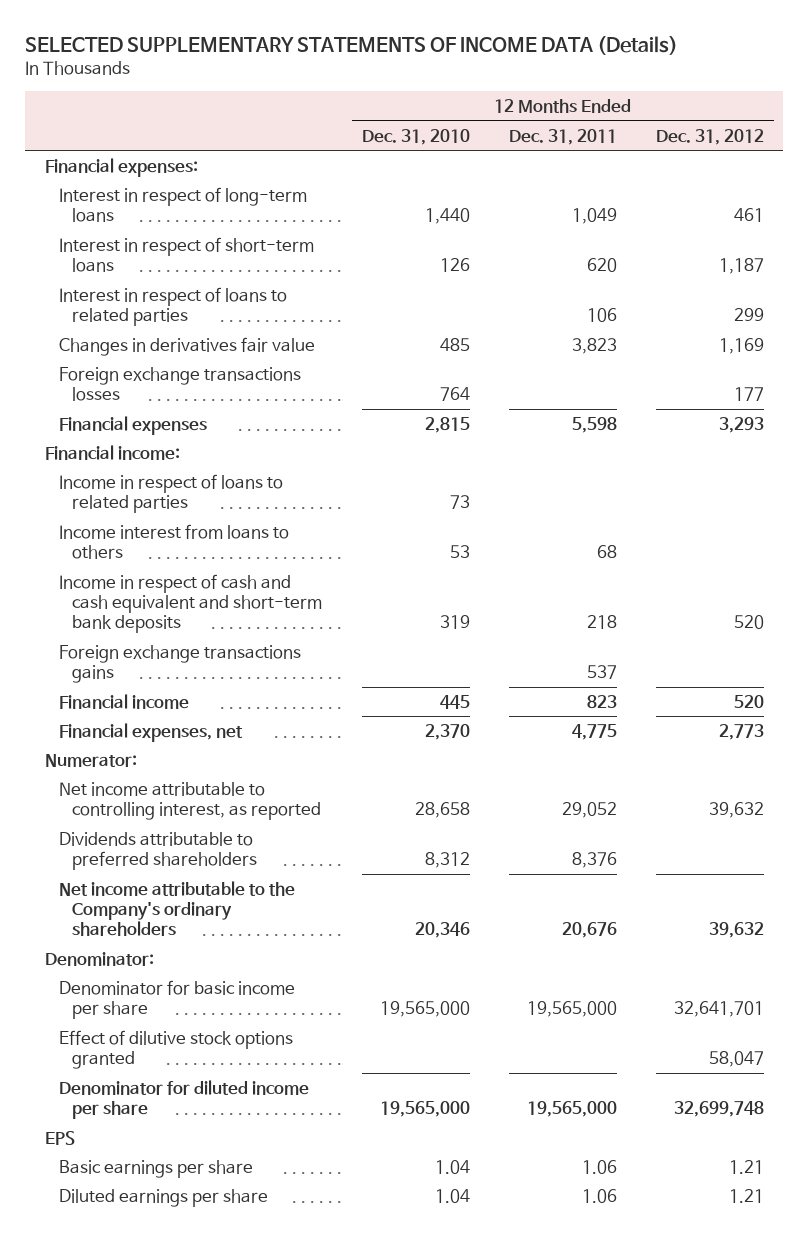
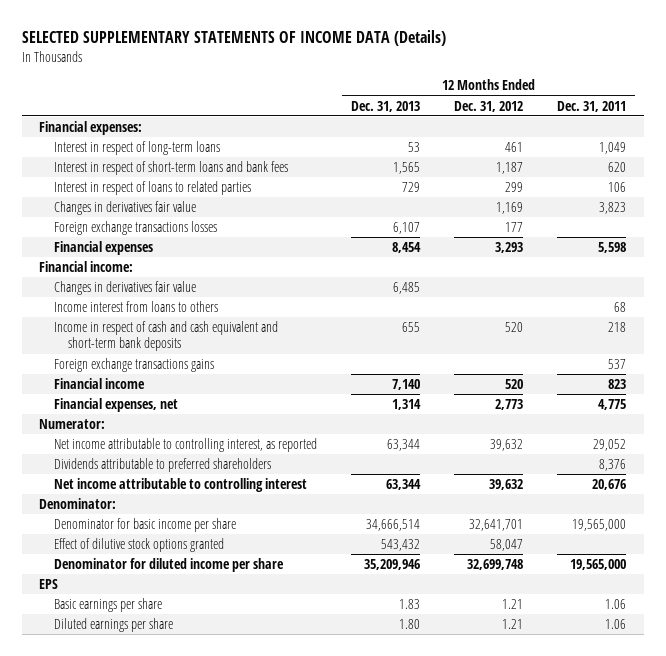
- | 12 Months Ended Dec. 31, 2010 | 12 Months Ended Dec. 31, 2011 | 12 Months Ended Dec. 31, 2012
+ | 12 Months Ended Dec. 31, 2013 | 12 Months Ended Dec. 31, 2012 | 12 Months Ended Dec. 31, 2011
- Interest in respect of short-term loans | 126 | 620 | 1,187
+ Interest in respect of short-term loans and bank fees | 1,565 | 1,187 | 620
- Income in respect of loans to related parties | 73 | |
+ Changes in derivatives fair value | 6,485 | |
- Net income attributable to the Company's ordinary shareholders | 20,346 | 20,676 | 39,632
+ Net income attributable to controlling interest | 63,344 | 39,632 | 20,676

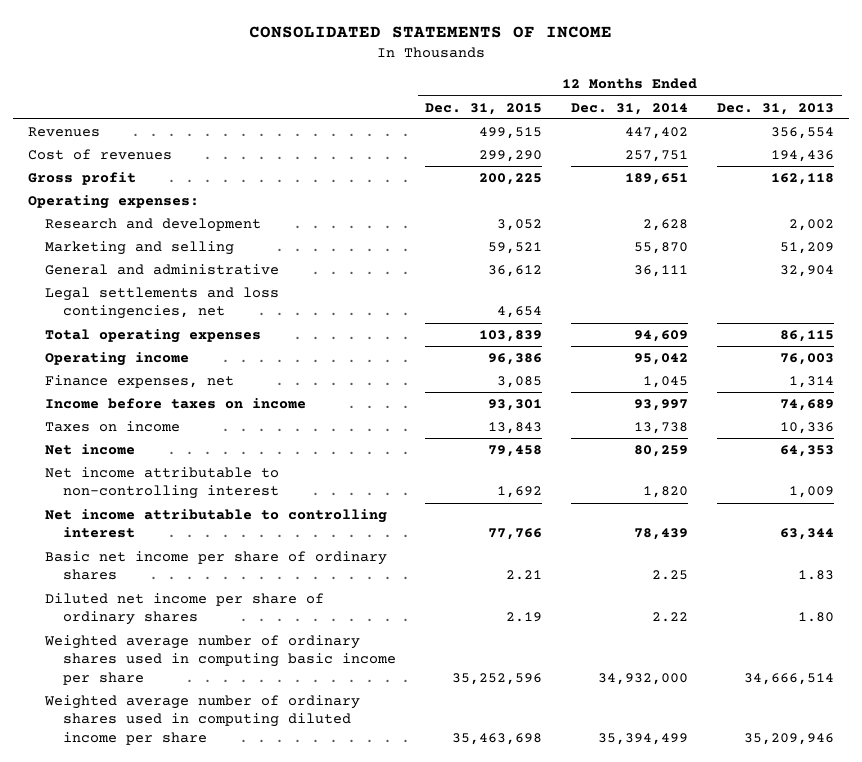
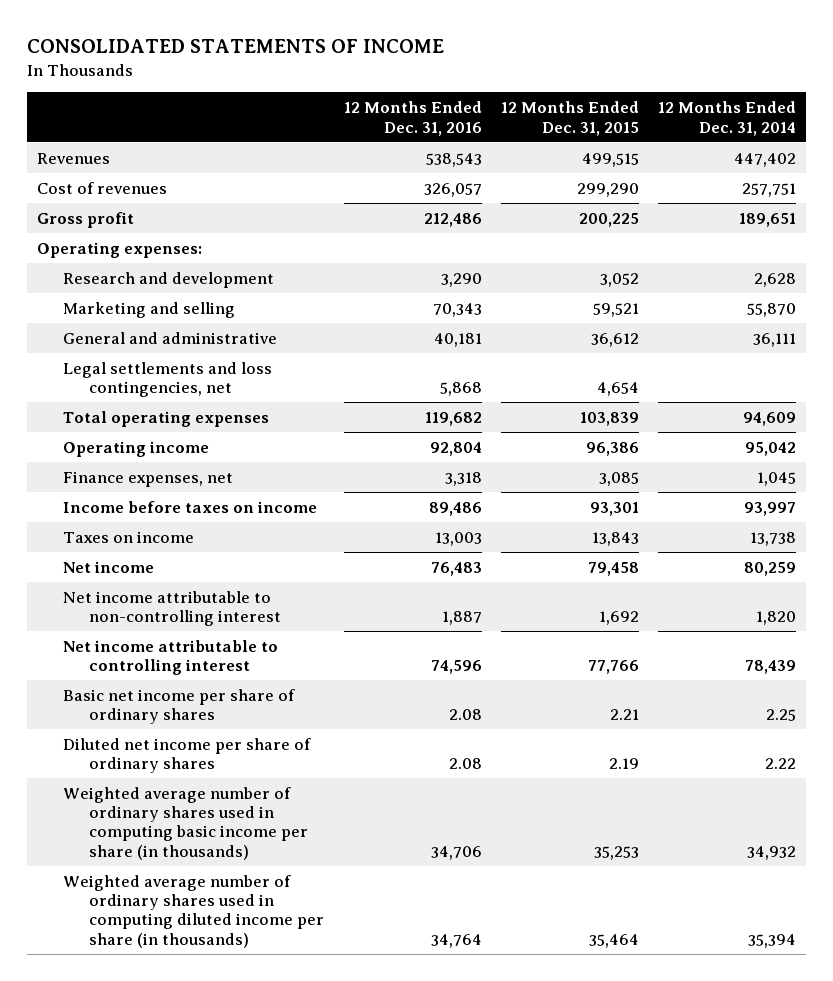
- | 12 Months Ended Dec. 31, 2015 | 12 Months Ended Dec. 31, 2014 | 12 Months Ended Dec. 31, 2013
+ | 12 Months Ended Dec. 31, 2016 | 12 Months Ended Dec. 31, 2015 | 12 Months Ended Dec. 31, 2014
- Weighted average number of ordinary shares used in computing basic income per share | 35,252,596 | 34,932,000 | 34,666,514
- Weighted average number of ordinary shares used in computing diluted income per share | 35,463,698 | 35,394,499 | 35,209,946
+ Weighted average number of ordinary shares used in computing basic income per share (in thousands) | 34,706 | 35,253 | 34,932
+ Weighted average number of ordinary shares used in computing diluted income per share (in thousands) | 34,764 | 35,464 | 35,394

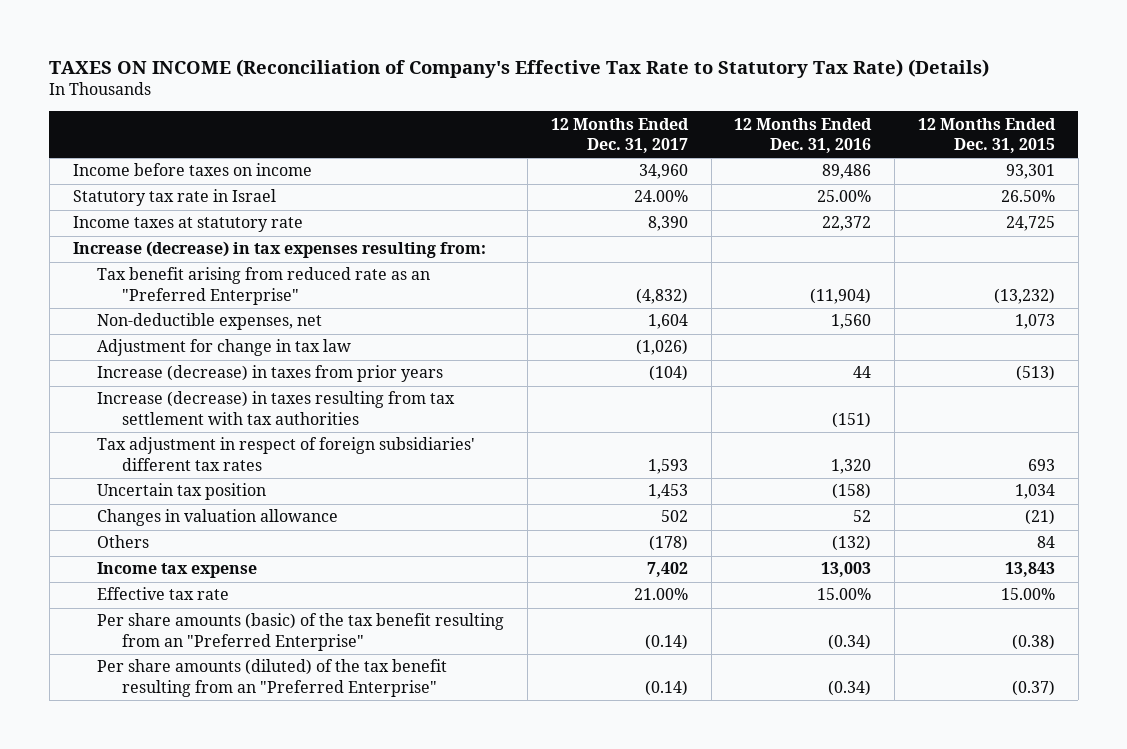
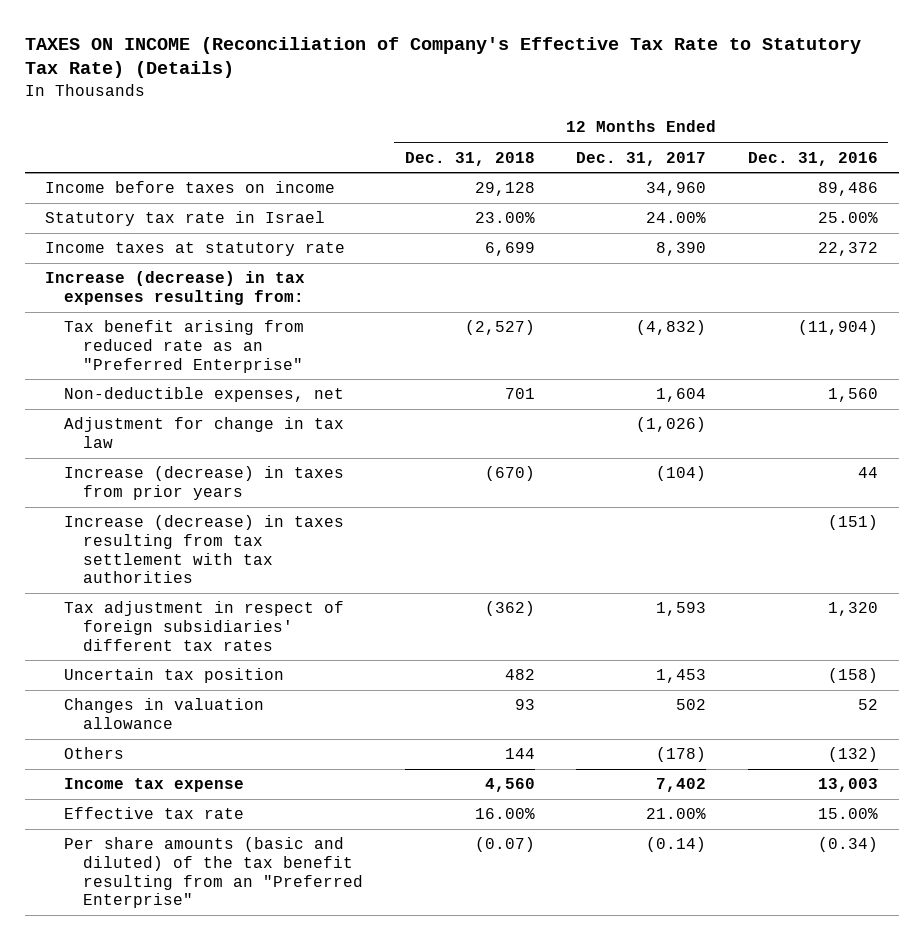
- | 12 Months Ended Dec. 31, 2017 | 12 Months Ended Dec. 31, 2016 | 12 Months Ended Dec. 31, 2015
+ | 12 Months Ended Dec. 31, 2018 | 12 Months Ended Dec. 31, 2017 | 12 Months Ended Dec. 31, 2016
- Per share amounts (basic) of the tax benefit resulting from an "Preferred Enterprise" | (0.14) | (0.34) | (0.38)
- Per share amounts (diluted) of the tax benefit resulting from an "Preferred Enterprise" | (0.14) | (0.34) | (0.37)
+ Per share amounts (basic and diluted) of the tax benefit resulting from an "Preferred Enterprise" | (0.07) | (0.14) | (0.34)

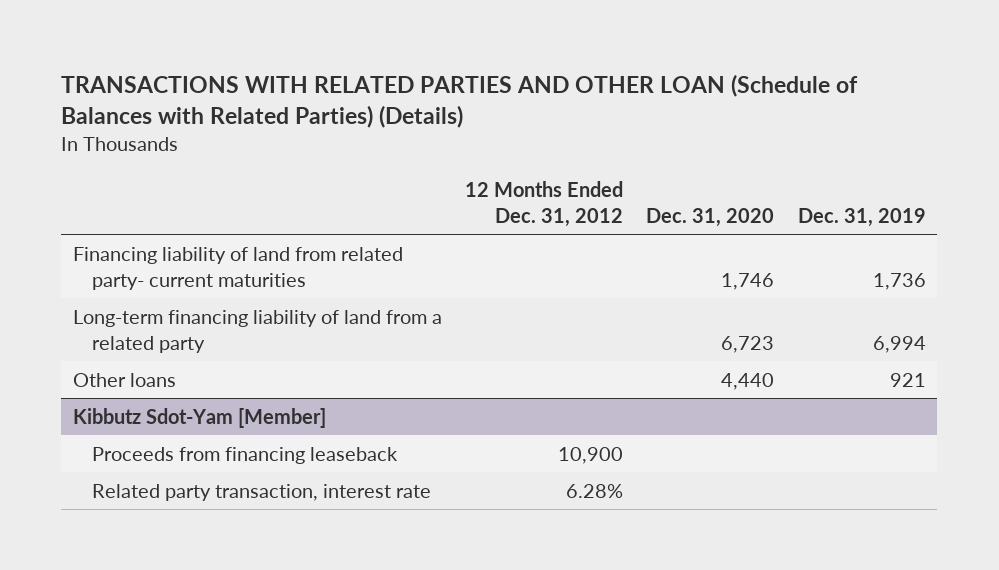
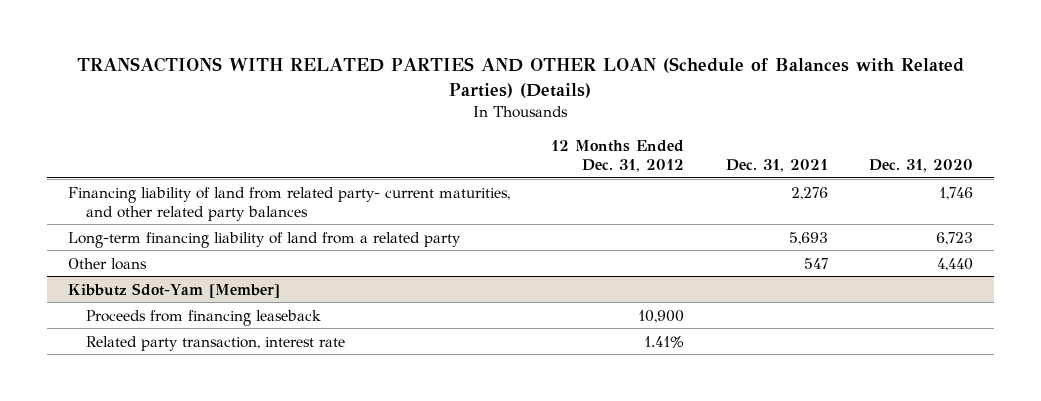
- | 12 Months Ended Dec. 31, 2012 | Dec. 31, 2020 | Dec. 31, 2019
+ | 12 Months Ended Dec. 31, 2012 | Dec. 31, 2021 | Dec. 31, 2020
- Financing liability of land from related party- current maturities | | 1,746 | 1,736
+ Financing liability of land from related party- current maturities, and other related party balances | | 2,276 | 1,746
@ Kibbutz Sdot-Yam [Member]
- Related party transaction, interest rate | 6.28% | |
+ Related party transaction, interest rate | 1.41% | |

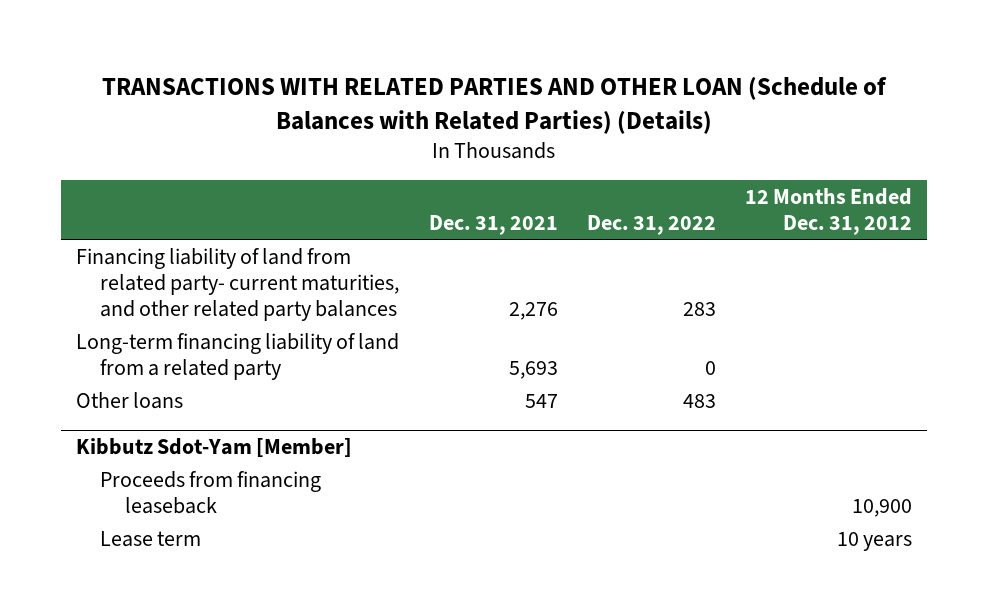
- | 12 Months Ended Dec. 31, 2012 | Dec. 31, 2021 | Dec. 31, 2020
+ | Dec. 31, 2021 | Dec. 31, 2022 | 12 Months Ended Dec. 31, 2012
@ Kibbutz Sdot-Yam [Member]
- Related party transaction, interest rate | 1.41% | |
+ Lease term | | | 10 years

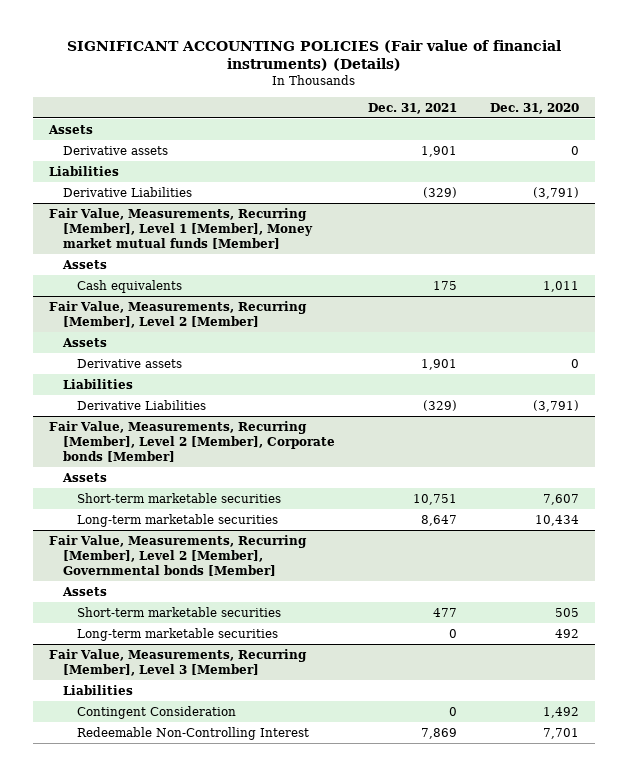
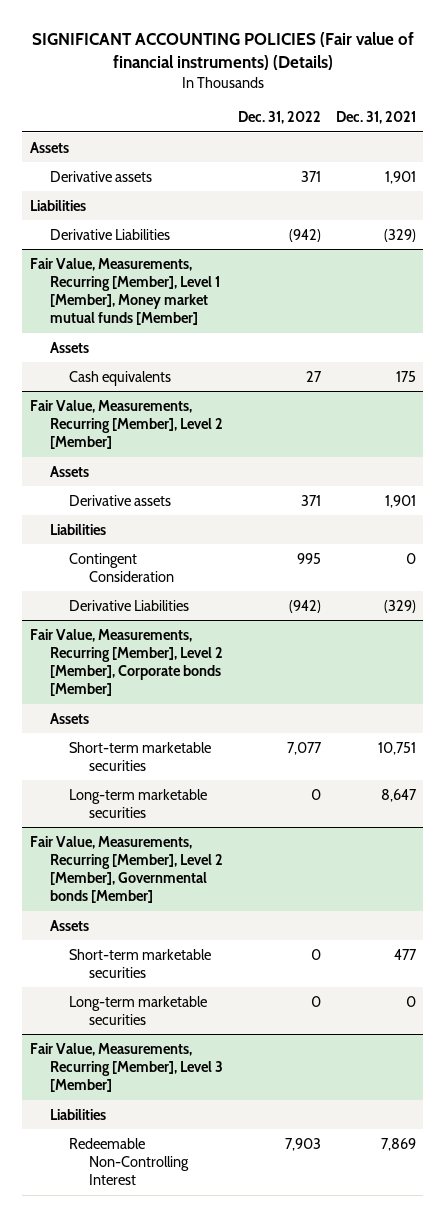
- | Dec. 31, 2021 | Dec. 31, 2020
+ | Dec. 31, 2022 | Dec. 31, 2021
@ Fair Value, Measurements, Recurring [Member], Level 2 [Member]
+ Contingent Consideration | 995 | 0
@ Fair Value, Measurements, Recurring [Member], Level 3 [Member]
- Contingent Consideration | 0 | 1,492

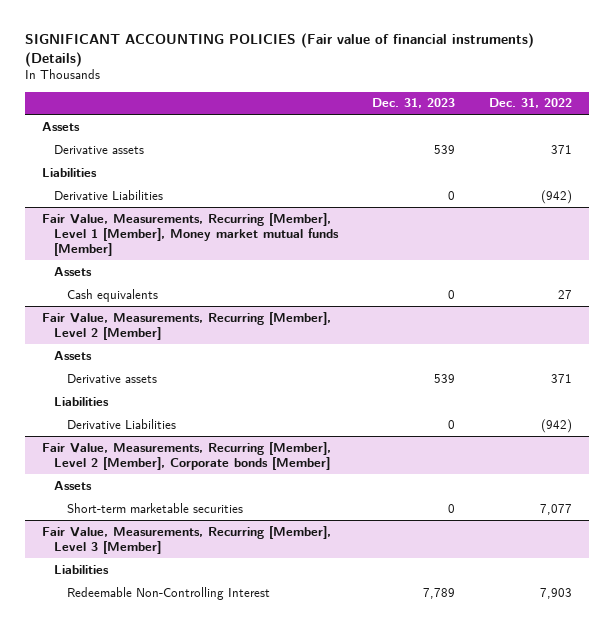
- | Dec. 31, 2022 | Dec. 31, 2021
+ | Dec. 31, 2023 | Dec. 31, 2022
@ Fair Value, Measurements, Recurring [Member], Level 2 [Member]
- Contingent Consideration | 995 | 0
@ Fair Value, Measurements, Recurring [Member], Level 2 [Member], Corporate bonds [Member]
- Long-term marketable securities | 0 | 8,647
- Fair Value, Measurements, Recurring [Member], Level 2 [Member], Governmental bonds [Member]
- Assets
- Short-term marketable securities | 0 | 477
- Long-term marketable securities | 0 | 0

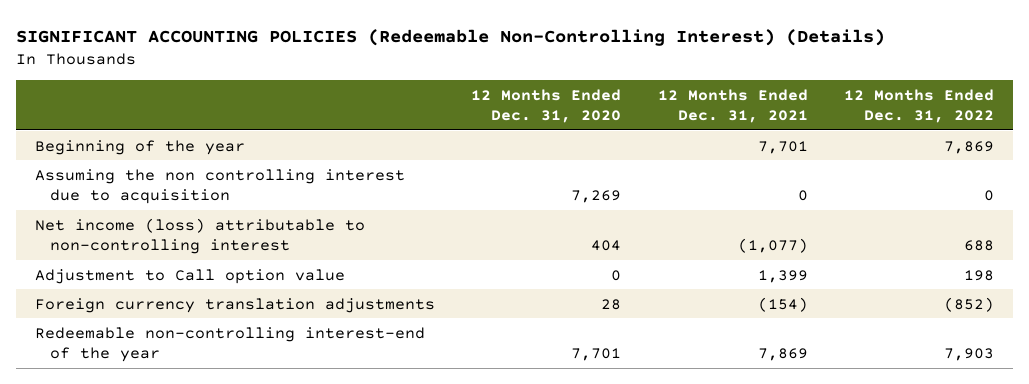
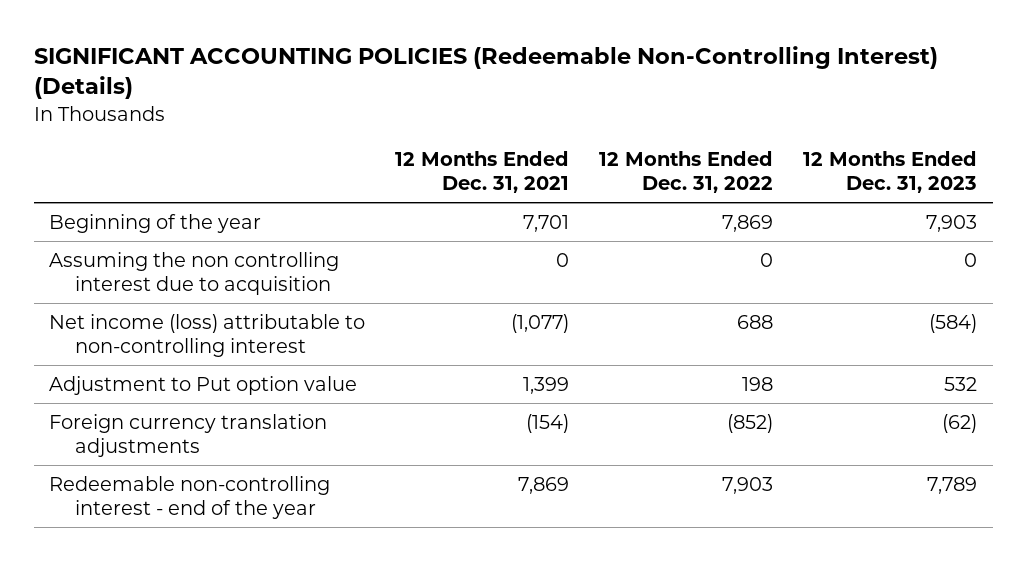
- | 12 Months Ended Dec. 31, 2020 | 12 Months Ended Dec. 31, 2021 | 12 Months Ended Dec. 31, 2022
+ | 12 Months Ended Dec. 31, 2021 | 12 Months Ended Dec. 31, 2022 | 12 Months Ended Dec. 31, 2023
- Adjustment to Call option value | 0 | 1,399 | 198
+ Adjustment to Put option value | 1,399 | 198 | 532
- Redeemable non-controlling interest-end of the year | 7,701 | 7,869 | 7,903
+ Redeemable non-controlling interest - end of the year | 7,869 | 7,903 | 7,789

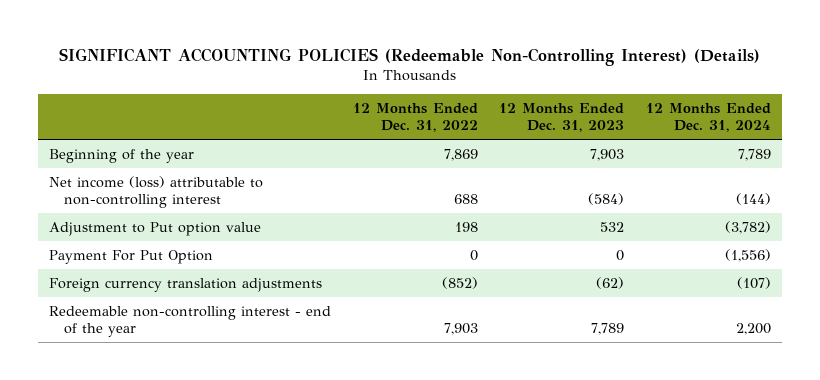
- | 12 Months Ended Dec. 31, 2021 | 12 Months Ended Dec. 31, 2022 | 12 Months Ended Dec. 31, 2023
+ | 12 Months Ended Dec. 31, 2022 | 12 Months Ended Dec. 31, 2023 | 12 Months Ended Dec. 31, 2024
- Assuming the non controlling interest due to acquisition | 0 | 0 | 0
+ Payment For Put Option | 0 | 0 | (1,556)

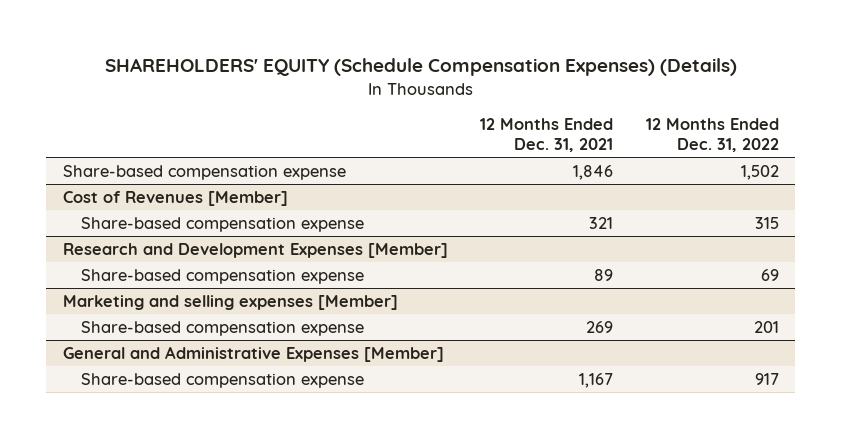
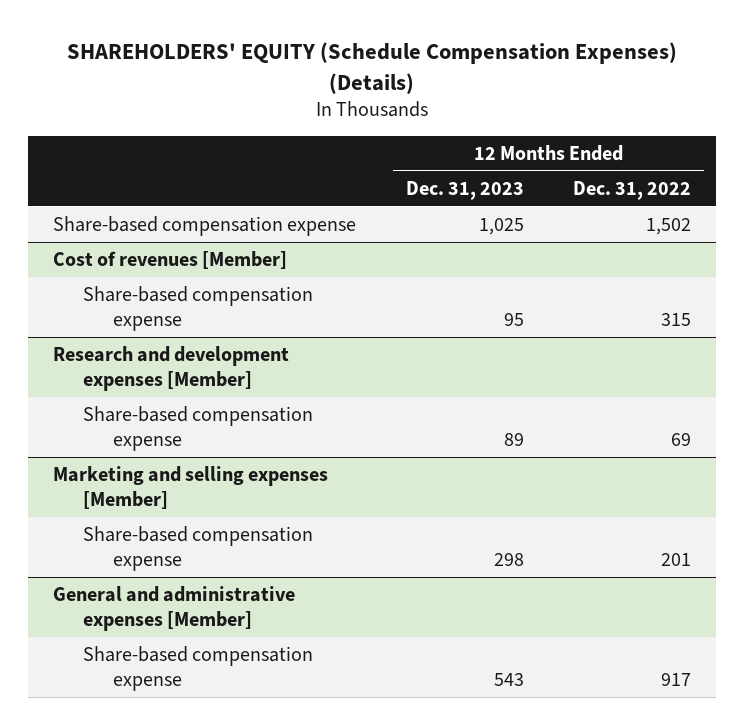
- | 12 Months Ended Dec. 31, 2021 | 12 Months Ended Dec. 31, 2022
+ | 12 Months Ended Dec. 31, 2023 | 12 Months Ended Dec. 31, 2022
- Cost of Revenues [Member]
+ Cost of revenues [Member]
- Research and Development Expenses [Member]
+ Research and development expenses [Member]
- General and Administrative Expenses [Member]
+ General and administrative expenses [Member]

